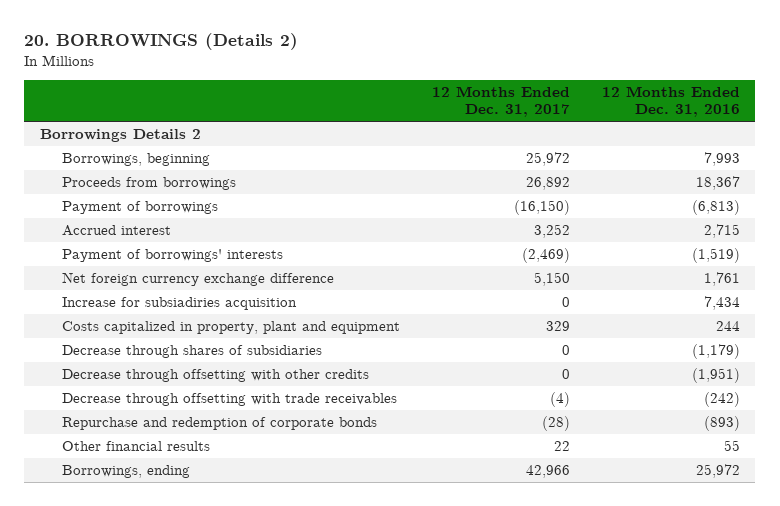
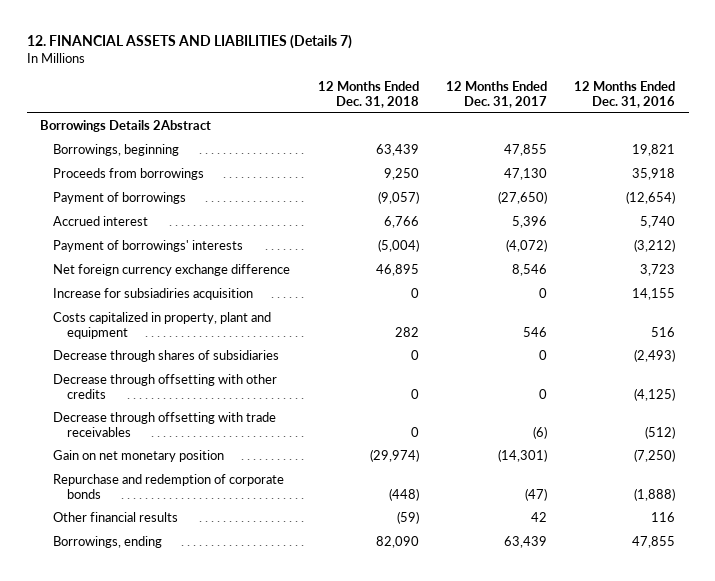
- 20. BORROWINGS (Details 2)
+ 12. FINANCIAL ASSETS AND LIABILITIES (Details 7)
- | 12 Months Ended Dec. 31, 2017 | 12 Months Ended Dec. 31, 2016
+ | 12 Months Ended Dec. 31, 2018 | 12 Months Ended Dec. 31, 2017 | 12 Months Ended Dec. 31, 2016
- Borrowings Details 2
- Borrowings, beginning | 25,972 | 7,993
- Proceeds from borrowings | 26,892 | 18,367
- Payment of borrowings | (16,150) | (6,813)
- Accrued interest | 3,252 | 2,715
- Payment of borrowings' interests | (2,469) | (1,519)
- Net foreign currency exchange difference | 5,150 | 1,761
- Increase for subsiadiries acquisition | 0 | 7,434
- Costs capitalized in property, plant and equipment | 329 | 244
- Decrease through shares of subsidiaries | 0 | (1,179)
- Decrease through offsetting with other credits | 0 | (1,951)
- Decrease through offsetting with trade receivables | (4) | (242)
- Repurchase and redemption of corporate bonds | (28) | (893)
- Other financial results | 22 | 55
- Borrowings, ending | 42,966 | 25,972
+ Borrowings Details 2Abstract
+ Borrowings, beginning | 63,439 | 47,855 | 19,821
+ Proceeds from borrowings | 9,250 | 47,130 | 35,918
+ Payment of borrowings | (9,057) | (27,650) | (12,654)
+ Accrued interest | 6,766 | 5,396 | 5,740
+ Payment of borrowings' interests | (5,004) | (4,072) | (3,212)
+ Net foreign currency exchange difference | 46,895 | 8,546 | 3,723
+ Increase for subsiadiries acquisition | 0 | 0 | 14,155
+ Costs capitalized in property, plant and equipment | 282 | 546 | 516
+ Decrease through shares of subsidiaries | 0 | 0 | (2,493)
+ Decrease through offsetting with other credits | 0 | 0 | (4,125)
+ Decrease through offsetting with trade receivables | 0 | (6) | (512)
+ Gain on net monetary position | (29,974) | (14,301) | (7,250)
+ Repurchase and redemption of corporate bonds | (448) | (47) | (1,888)
+ Other financial results | (59) | 42 | 116
+ Borrowings, ending | 82,090 | 63,439 | 47,855

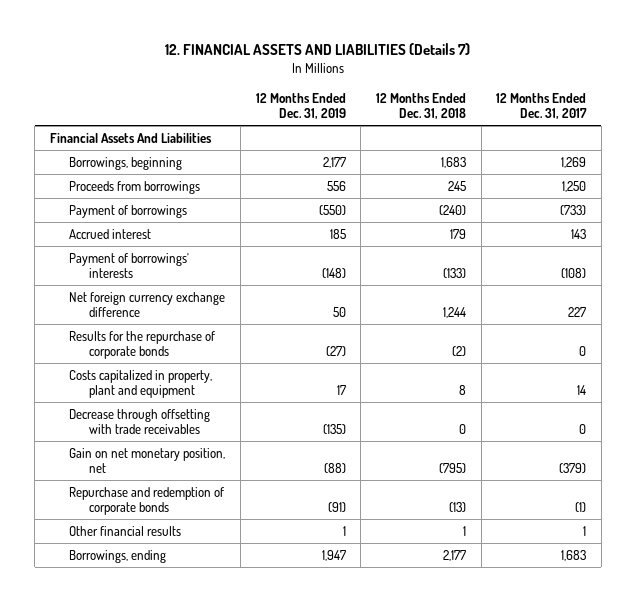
- | 12 Months Ended Dec. 31, 2018 | 12 Months Ended Dec. 31, 2017 | 12 Months Ended Dec. 31, 2016
+ | 12 Months Ended Dec. 31, 2019 | 12 Months Ended Dec. 31, 2018 | 12 Months Ended Dec. 31, 2017
- Borrowings Details 2Abstract
- Borrowings, beginning | 63,439 | 47,855 | 19,821
- Proceeds from borrowings | 9,250 | 47,130 | 35,918
- Payment of borrowings | (9,057) | (27,650) | (12,654)
- Accrued interest | 6,766 | 5,396 | 5,740
- Payment of borrowings' interests | (5,004) | (4,072) | (3,212)
- Net foreign currency exchange difference | 46,895 | 8,546 | 3,723
- Increase for subsiadiries acquisition | 0 | 0 | 14,155
- Costs capitalized in property, plant and equipment | 282 | 546 | 516
- Decrease through shares of subsidiaries | 0 | 0 | (2,493)
- Decrease through offsetting with other credits | 0 | 0 | (4,125)
- Decrease through offsetting with trade receivables | 0 | (6) | (512)
- Gain on net monetary position | (29,974) | (14,301) | (7,250)
- Repurchase and redemption of corporate bonds | (448) | (47) | (1,888)
- Other financial results | (59) | 42 | 116
- Borrowings, ending | 82,090 | 63,439 | 47,855
+ Financial Assets And Liabilities
+ Borrowings, beginning | 2,177 | 1,683 | 1,269
+ Proceeds from borrowings | 556 | 245 | 1,250
+ Payment of borrowings | (550) | (240) | (733)
+ Accrued interest | 185 | 179 | 143
+ Payment of borrowings' interests | (148) | (133) | (108)
+ Net foreign currency exchange difference | 50 | 1,244 | 227
+ Results for the repurchase of corporate bonds | (27) | (2) | 0
+ Costs capitalized in property, plant and equipment | 17 | 8 | 14
+ Decrease through offsetting with trade receivables | (135) | 0 | 0
+ Gain on net monetary position, net | (88) | (795) | (379)
+ Repurchase and redemption of corporate bonds | (91) | (13) | (1)
+ Other financial results | 1 | 1 | 1
+ Borrowings, ending | 1,947 | 2,177 | 1,683

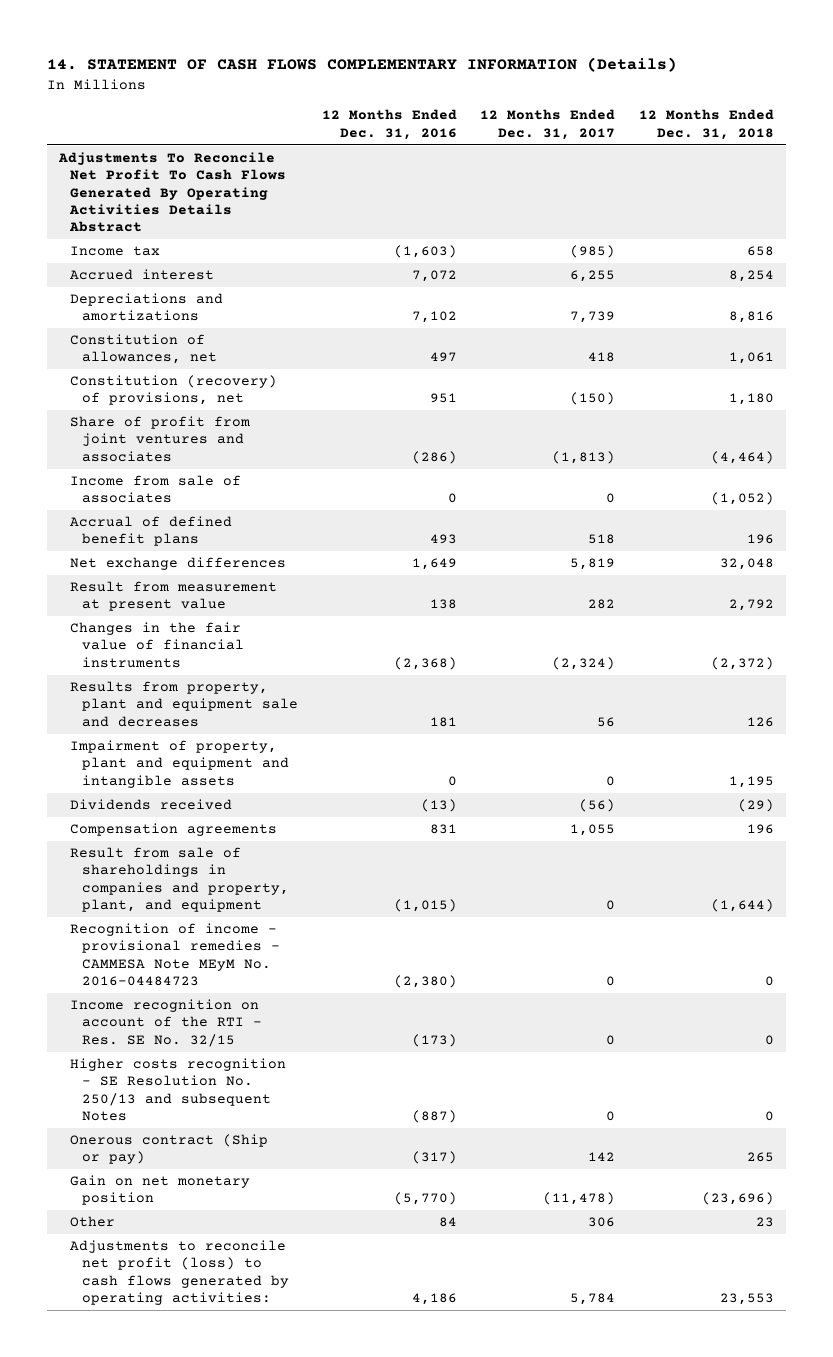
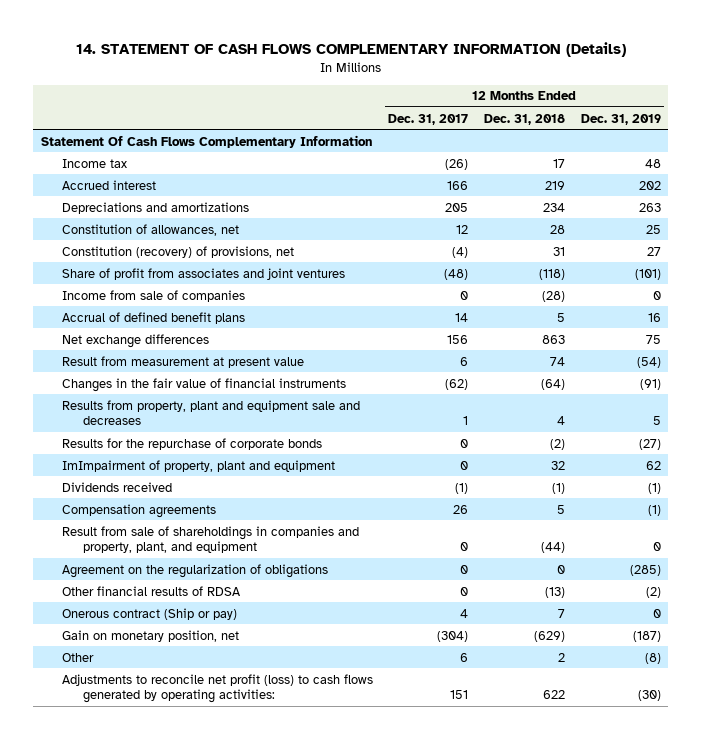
- | 12 Months Ended Dec. 31, 2016 | 12 Months Ended Dec. 31, 2017 | 12 Months Ended Dec. 31, 2018
+ | 12 Months Ended Dec. 31, 2017 | 12 Months Ended Dec. 31, 2018 | 12 Months Ended Dec. 31, 2019
- Adjustments To Reconcile Net Profit To Cash Flows Generated By Operating Activities Details Abstract
- Income tax | (1,603) | (985) | 658
- Accrued interest | 7,072 | 6,255 | 8,254
- Depreciations and amortizations | 7,102 | 7,739 | 8,816
- Constitution of allowances, net | 497 | 418 | 1,061
- Constitution (recovery) of provisions, net | 951 | (150) | 1,180
- Share of profit from joint ventures and associates | (286) | (1,813) | (4,464)
- Income from sale of associates | 0 | 0 | (1,052)
- Accrual of defined benefit plans | 493 | 518 | 196
- Net exchange differences | 1,649 | 5,819 | 32,048
- Result from measurement at present value | 138 | 282 | 2,792
- Changes in the fair value of financial instruments | (2,368) | (2,324) | (2,372)
- Results from property, plant and equipment sale and decreases | 181 | 56 | 126
- Impairment of property, plant and equipment and intangible assets | 0 | 0 | 1,195
- Dividends received | (13) | (56) | (29)
- Compensation agreements | 831 | 1,055 | 196
- Result from sale of shareholdings in companies and property, plant, and equipment | (1,015) | 0 | (1,644)
- Recognition of income - provisional remedies - CAMMESA Note MEyM No. 2016-04484723 | (2,380) | 0 | 0
- Income recognition on account of the RTI - Res. SE No. 32/15 | (173) | 0 | 0
- Higher costs recognition - SE Resolution No. 250/13 and subsequent Notes | (887) | 0 | 0
- Onerous contract (Ship or pay) | (317) | 142 | 265
- Gain on net monetary position | (5,770) | (11,478) | (23,696)
- Other | 84 | 306 | 23
- Adjustments to reconcile net profit (loss) to cash flows generated by operating activities: | 4,186 | 5,784 | 23,553
+ Statement Of Cash Flows Complementary Information
+ Income tax | (26) | 17 | 48
+ Accrued interest | 166 | 219 | 202
+ Depreciations and amortizations | 205 | 234 | 263
+ Constitution of allowances, net | 12 | 28 | 25
+ Constitution (recovery) of provisions, net | (4) | 31 | 27
+ Share of profit from associates and joint ventures | (48) | (118) | (101)
+ Income from sale of companies | 0 | (28) | 0
+ Accrual of defined benefit plans | 14 | 5 | 16
+ Net exchange differences | 156 | 863 | 75
+ Result from measurement at present value | 6 | 74 | (54)
+ Changes in the fair value of financial instruments | (62) | (64) | (91)
+ Results from property, plant and equipment sale and decreases | 1 | 4 | 5
+ Results for the repurchase of corporate bonds | 0 | (2) | (27)
+ ImImpairment of property, plant and equipment | 0 | 32 | 62
+ Dividends received | (1) | (1) | (1)
+ Compensation agreements | 26 | 5 | (1)
+ Result from sale of shareholdings in companies and property, plant, and equipment | 0 | (44) | 0
+ Agreement on the regularization of obligations | 0 | 0 | (285)
+ Other financial results of RDSA | 0 | (13) | (2)
+ Onerous contract (Ship or pay) | 4 | 7 | 0
+ Gain on monetary position, net | (304) | (629) | (187)
+ Other | 6 | 2 | (8)
+ Adjustments to reconcile net profit (loss) to cash flows generated by operating activities: | 151 | 622 | (30)

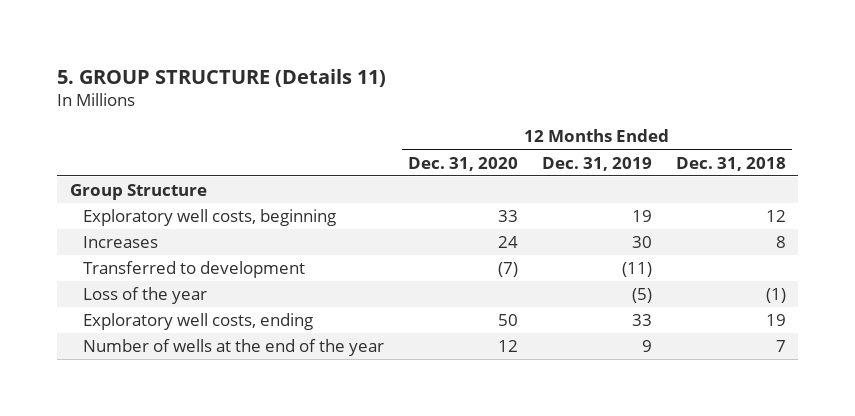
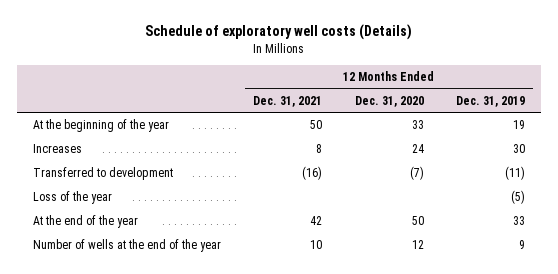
- 5. GROUP STRUCTURE (Details 11)
+ Schedule of exploratory well costs (Details)
- | 12 Months Ended Dec. 31, 2020 | 12 Months Ended Dec. 31, 2019 | 12 Months Ended Dec. 31, 2018
+ | 12 Months Ended Dec. 31, 2021 | 12 Months Ended Dec. 31, 2020 | 12 Months Ended Dec. 31, 2019
- Group Structure
- Exploratory well costs, beginning | 33 | 19 | 12
+ At the beginning of the year | 50 | 33 | 19
- Exploratory well costs, ending | 50 | 33 | 19
+ At the end of the year | 42 | 50 | 33

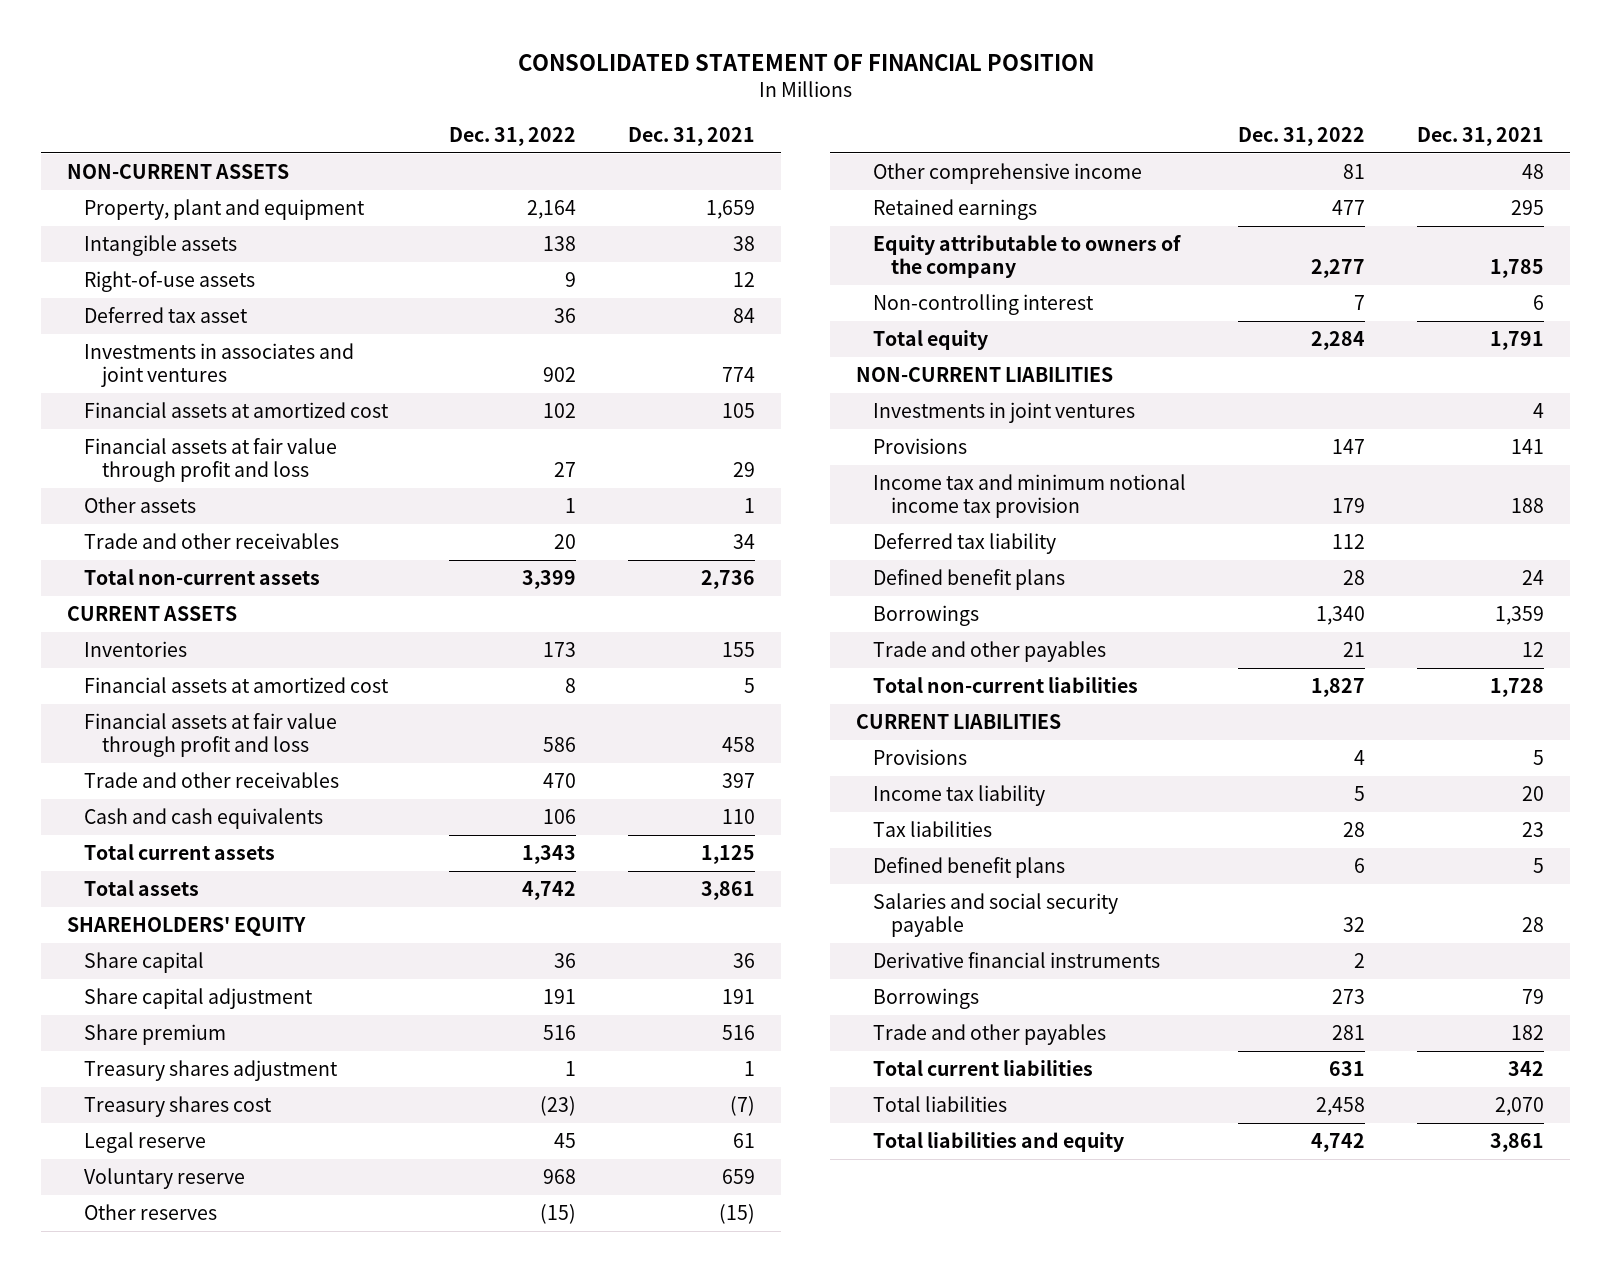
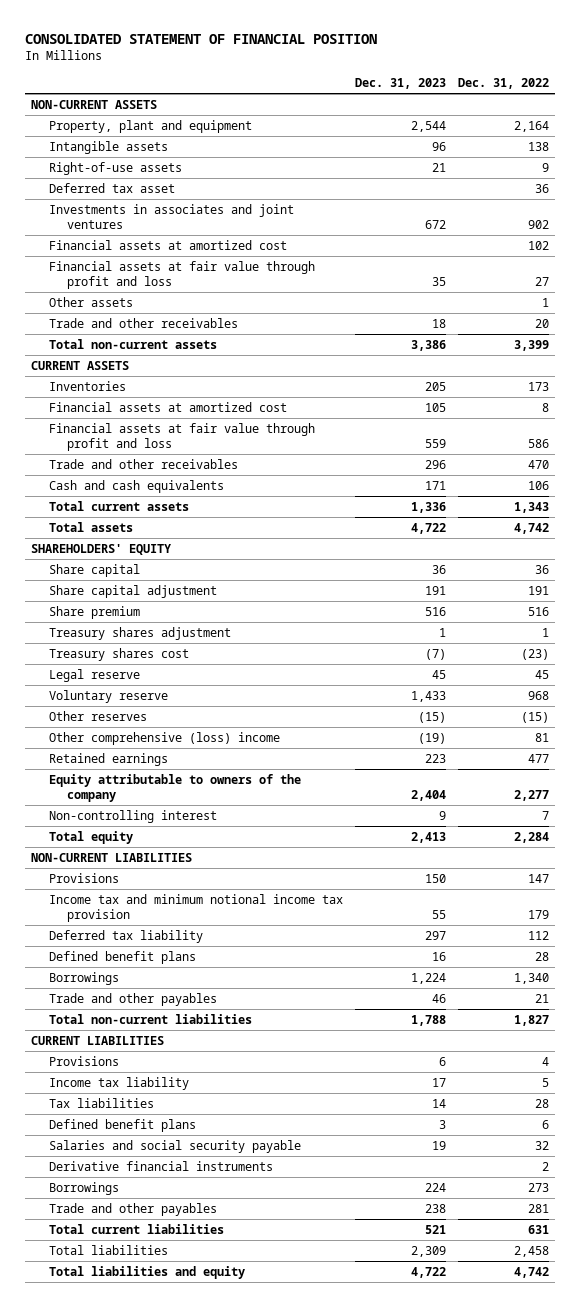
- | Dec. 31, 2022 | Dec. 31, 2021
+ | Dec. 31, 2023 | Dec. 31, 2022
- Other comprehensive income | 81 | 48
+ Other comprehensive (loss) income | (19) | 81
- Investments in joint ventures | | 4

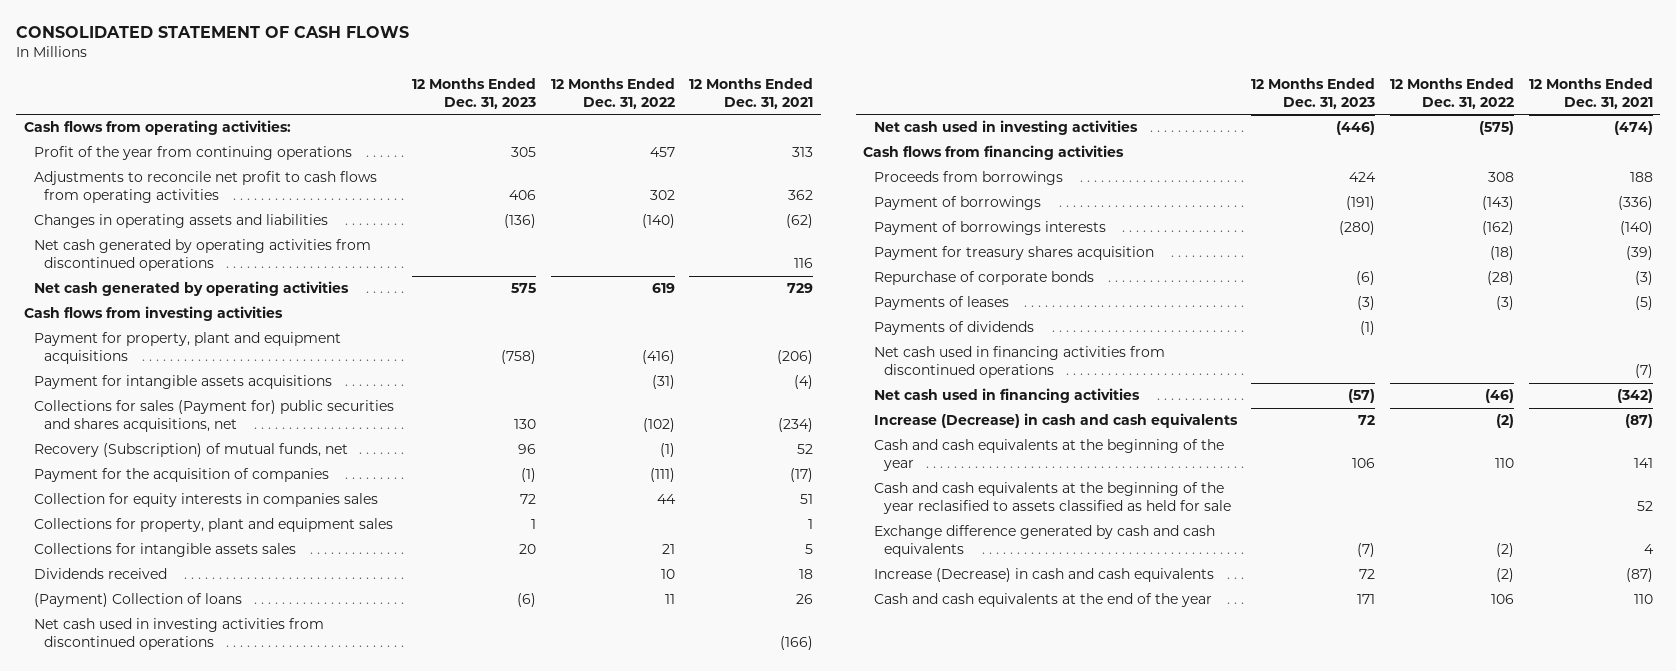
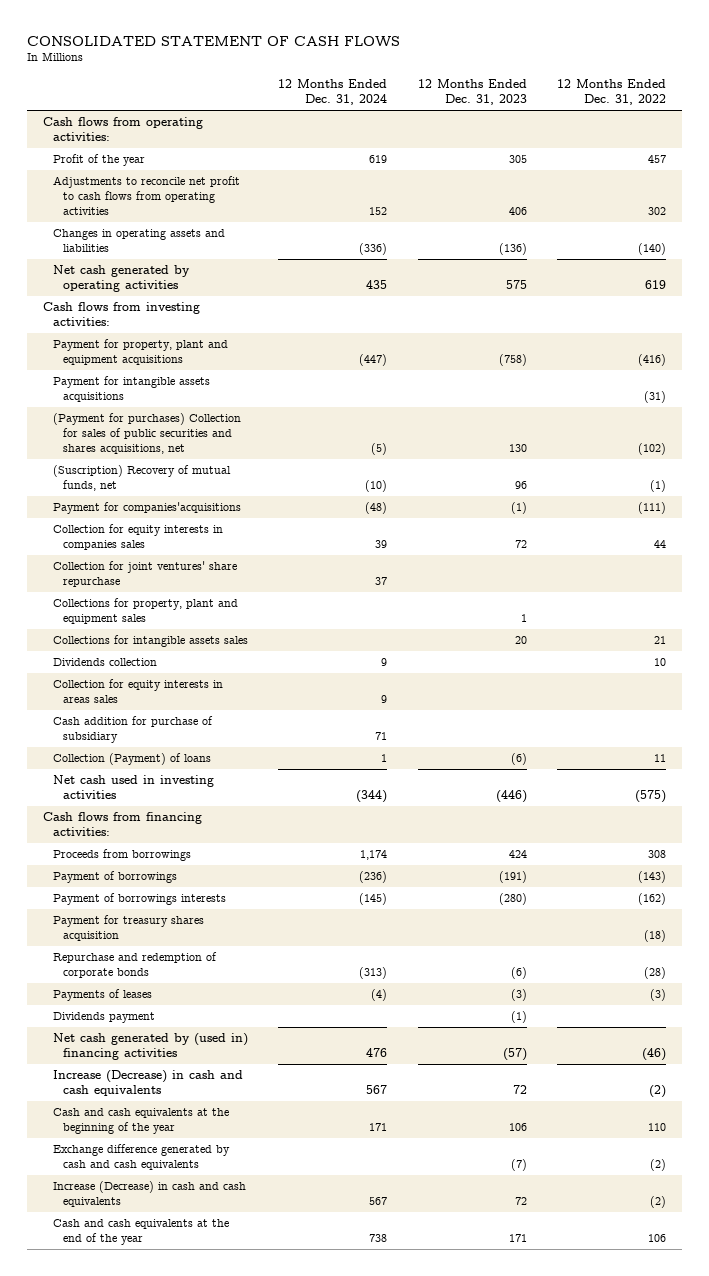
- | 12 Months Ended Dec. 31, 2023 | 12 Months Ended Dec. 31, 2022 | 12 Months Ended Dec. 31, 2021
+ | 12 Months Ended Dec. 31, 2024 | 12 Months Ended Dec. 31, 2023 | 12 Months Ended Dec. 31, 2022
- Profit of the year from continuing operations | 305 | 457 | 313
+ Profit of the year | 619 | 305 | 457
- Net cash generated by operating activities from discontinued operations | | | 116
- Cash flows from investing activities
+ Cash flows from investing activities:
- Collections for sales (Payment for) public securities and shares acquisitions, net | 130 | (102) | (234)
- Recovery (Subscription) of mutual funds, net | 96 | (1) | 52
- Payment for the acquisition of companies | (1) | (111) | (17)
+ (Payment for purchases) Collection for sales of public securities and shares acquisitions, net | (5) | 130 | (102)
+ (Suscription) Recovery of mutual funds, net | (10) | 96 | (1)
+ Payment for companies'acquisitions | (48) | (1) | (111)
+ Collection for joint ventures' share repurchase | 37 | |
- Dividends received | | 10 | 18
- (Payment) Collection of loans | (6) | 11 | 26
- Net cash used in investing activities from discontinued operations | | | (166)
+ Dividends collection | 9 | | 10
+ Collection for equity interests in areas sales | 9 | |
+ Cash addition for purchase of subsidiary | 71 | |
+ Collection (Payment) of loans | 1 | (6) | 11
- Cash flows from financing activities
+ Cash flows from financing activities:
- Repurchase of corporate bonds | (6) | (28) | (3)
+ Repurchase and redemption of corporate bonds | (313) | (6) | (28)
- Payments of dividends | (1) | |
- Net cash used in financing activities from discontinued operations | | | (7)
- Net cash used in financing activities | (57) | (46) | (342)
+ Dividends payment | | (1) |
+ Net cash generated by (used in) financing activities | 476 | (57) | (46)
- Cash and cash equivalents at the beginning of the year reclasified to assets classified as held for sale | | | 52

